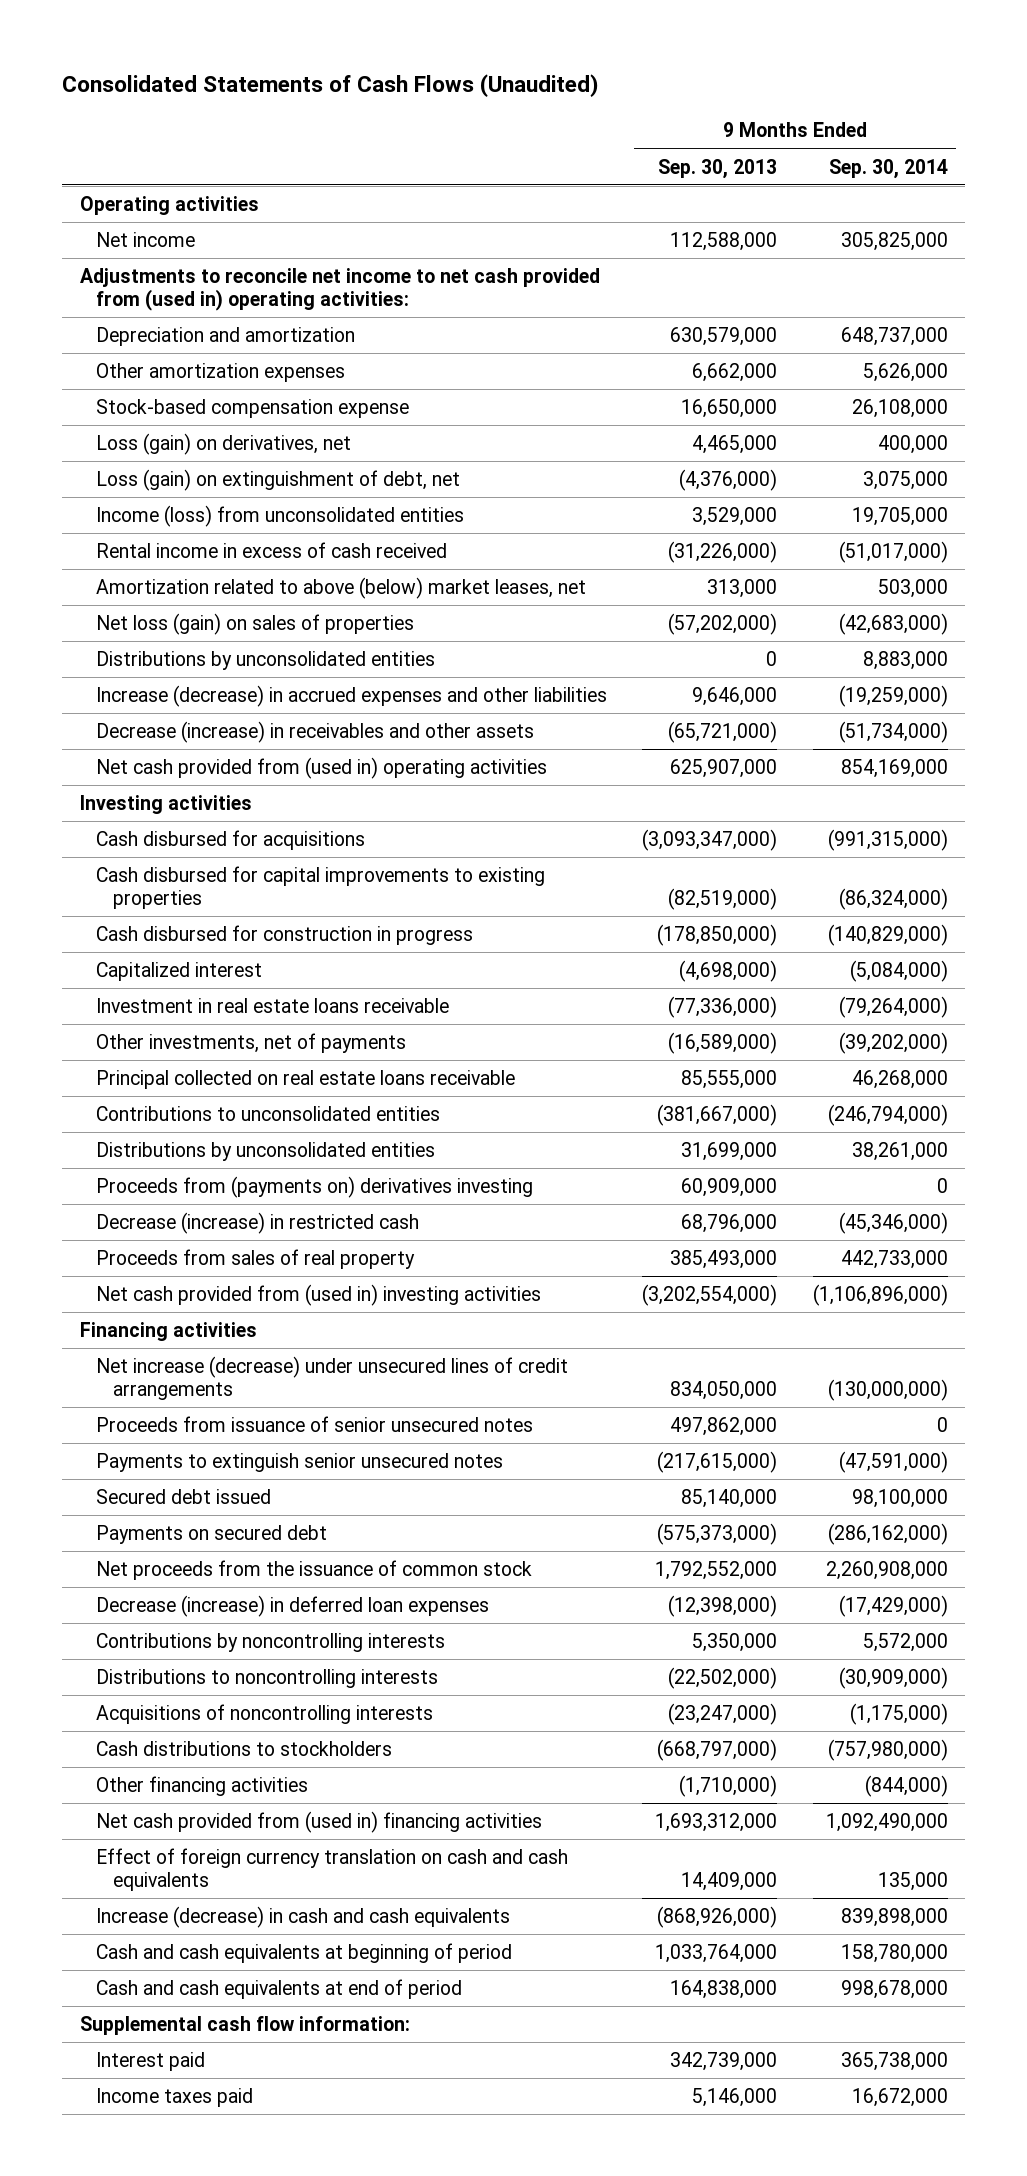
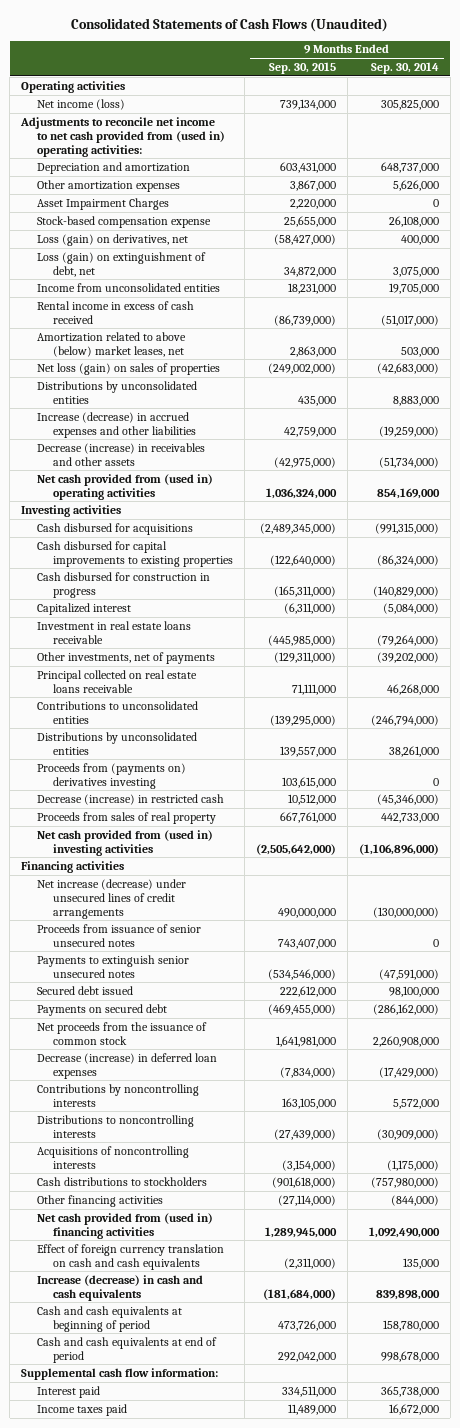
- | 9 Months Ended Sep. 30, 2013 | 9 Months Ended Sep. 30, 2014
+ | 9 Months Ended Sep. 30, 2015 | 9 Months Ended Sep. 30, 2014
- Net income | 112,588,000 | 305,825,000
+ Net income (loss) | 739,134,000 | 305,825,000
+ Asset Impairment Charges | 2,220,000 | 0
- Income (loss) from unconsolidated entities | 3,529,000 | 19,705,000
+ Income from unconsolidated entities | 18,231,000 | 19,705,000

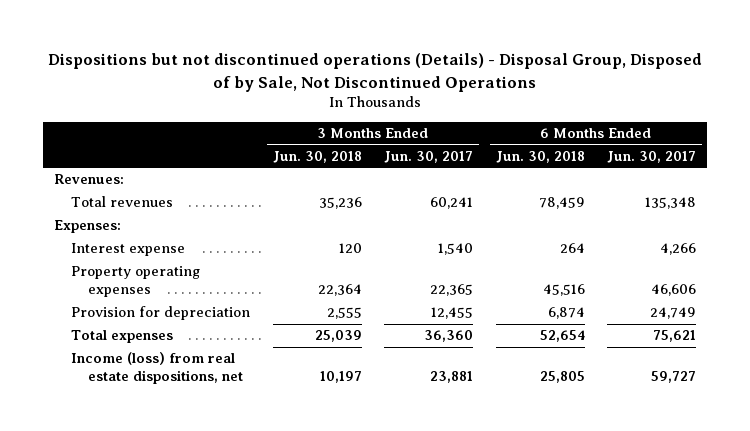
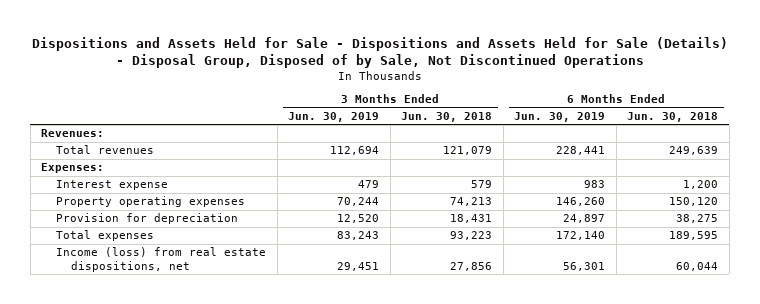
- Dispositions but not discontinued operations (Details) - Disposal Group, Disposed of by Sale, Not Discontinued Operations
+ Dispositions and Assets Held for Sale - Dispositions and Assets Held for Sale (Details) - Disposal Group, Disposed of by Sale, Not Discontinued Operations
- | 3 Months Ended Jun. 30, 2018 | 3 Months Ended Jun. 30, 2017 | 6 Months Ended Jun. 30, 2018 | 6 Months Ended Jun. 30, 2017
+ | 3 Months Ended Jun. 30, 2019 | 3 Months Ended Jun. 30, 2018 | 6 Months Ended Jun. 30, 2019 | 6 Months Ended Jun. 30, 2018
- Total revenues | 35,236 | 60,241 | 78,459 | 135,348
+ Total revenues | 112,694 | 121,079 | 228,441 | 249,639
- Interest expense | 120 | 1,540 | 264 | 4,266
- Property operating expenses | 22,364 | 22,365 | 45,516 | 46,606
- Provision for depreciation | 2,555 | 12,455 | 6,874 | 24,749
- Total expenses | 25,039 | 36,360 | 52,654 | 75,621
- Income (loss) from real estate dispositions, net | 10,197 | 23,881 | 25,805 | 59,727
+ Interest expense | 479 | 579 | 983 | 1,200
+ Property operating expenses | 70,244 | 74,213 | 146,260 | 150,120
+ Provision for depreciation | 12,520 | 18,431 | 24,897 | 38,275
+ Total expenses | 83,243 | 93,223 | 172,140 | 189,595
+ Income (loss) from real estate dispositions, net | 29,451 | 27,856 | 56,301 | 60,044

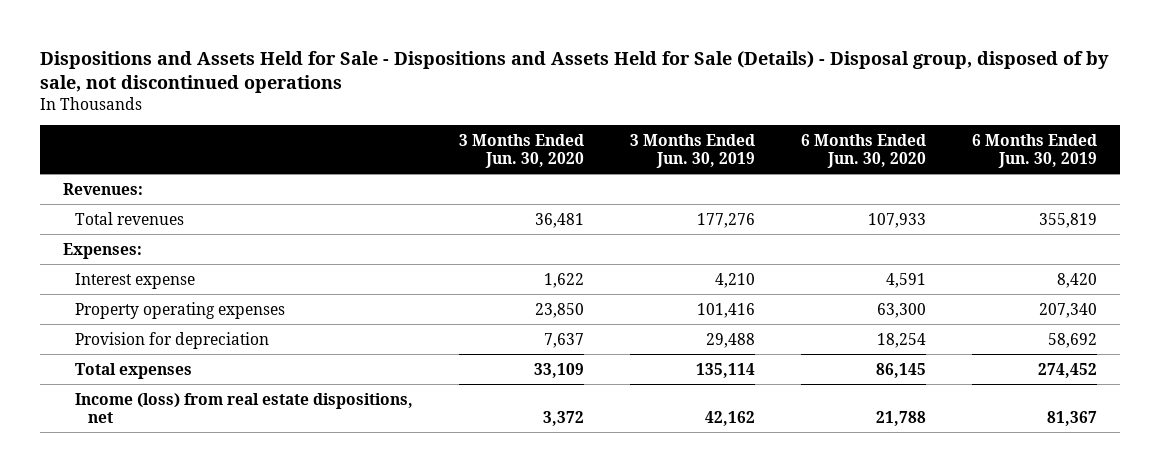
- Dispositions and Assets Held for Sale - Dispositions and Assets Held for Sale (Details) - Disposal Group, Disposed of by Sale, Not Discontinued Operations
+ Dispositions and Assets Held for Sale - Dispositions and Assets Held for Sale (Details) - Disposal group, disposed of by sale, not discontinued operations
- | 3 Months Ended Jun. 30, 2019 | 3 Months Ended Jun. 30, 2018 | 6 Months Ended Jun. 30, 2019 | 6 Months Ended Jun. 30, 2018
+ | 3 Months Ended Jun. 30, 2020 | 3 Months Ended Jun. 30, 2019 | 6 Months Ended Jun. 30, 2020 | 6 Months Ended Jun. 30, 2019
- Total revenues | 112,694 | 121,079 | 228,441 | 249,639
+ Total revenues | 36,481 | 177,276 | 107,933 | 355,819
- Interest expense | 479 | 579 | 983 | 1,200
- Property operating expenses | 70,244 | 74,213 | 146,260 | 150,120
- Provision for depreciation | 12,520 | 18,431 | 24,897 | 38,275
- Total expenses | 83,243 | 93,223 | 172,140 | 189,595
- Income (loss) from real estate dispositions, net | 29,451 | 27,856 | 56,301 | 60,044
+ Interest expense | 1,622 | 4,210 | 4,591 | 8,420
+ Property operating expenses | 23,850 | 101,416 | 63,300 | 207,340
+ Provision for depreciation | 7,637 | 29,488 | 18,254 | 58,692
+ Total expenses | 33,109 | 135,114 | 86,145 | 274,452
+ Income (loss) from real estate dispositions, net | 3,372 | 42,162 | 21,788 | 81,367

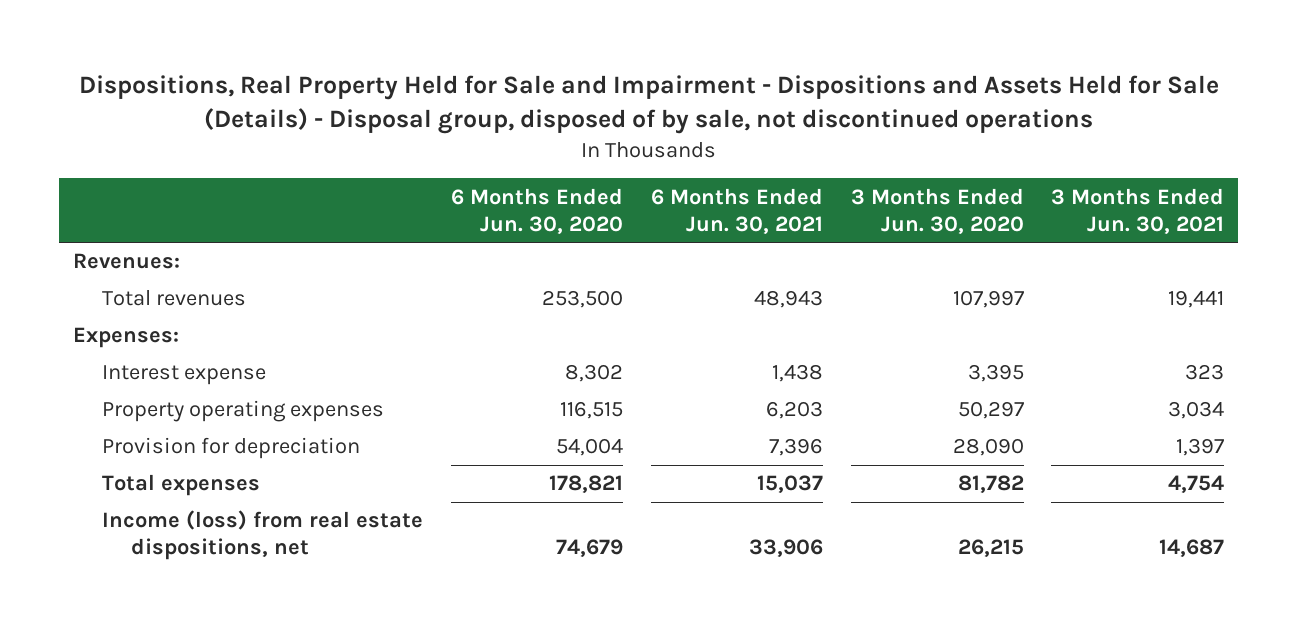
- Dispositions and Assets Held for Sale - Dispositions and Assets Held for Sale (Details) - Disposal group, disposed of by sale, not discontinued operations
+ Dispositions, Real Property Held for Sale and Impairment - Dispositions and Assets Held for Sale (Details) - Disposal group, disposed of by sale, not discontinued operations
- | 3 Months Ended Jun. 30, 2020 | 3 Months Ended Jun. 30, 2019 | 6 Months Ended Jun. 30, 2020 | 6 Months Ended Jun. 30, 2019
+ | 6 Months Ended Jun. 30, 2020 | 6 Months Ended Jun. 30, 2021 | 3 Months Ended Jun. 30, 2020 | 3 Months Ended Jun. 30, 2021
- Total revenues | 36,481 | 177,276 | 107,933 | 355,819
+ Total revenues | 253,500 | 48,943 | 107,997 | 19,441
- Interest expense | 1,622 | 4,210 | 4,591 | 8,420
- Property operating expenses | 23,850 | 101,416 | 63,300 | 207,340
- Provision for depreciation | 7,637 | 29,488 | 18,254 | 58,692
- Total expenses | 33,109 | 135,114 | 86,145 | 274,452
- Income (loss) from real estate dispositions, net | 3,372 | 42,162 | 21,788 | 81,367
+ Interest expense | 8,302 | 1,438 | 3,395 | 323
+ Property operating expenses | 116,515 | 6,203 | 50,297 | 3,034
+ Provision for depreciation | 54,004 | 7,396 | 28,090 | 1,397
+ Total expenses | 178,821 | 15,037 | 81,782 | 4,754
+ Income (loss) from real estate dispositions, net | 74,679 | 33,906 | 26,215 | 14,687

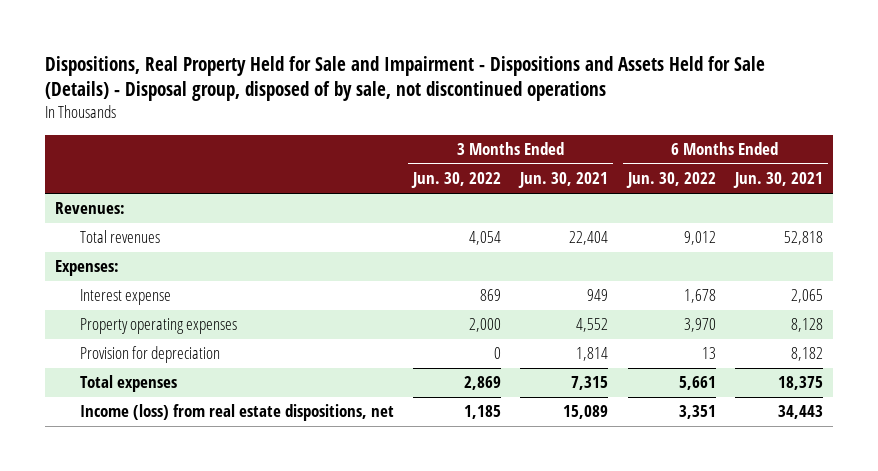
- | 6 Months Ended Jun. 30, 2020 | 6 Months Ended Jun. 30, 2021 | 3 Months Ended Jun. 30, 2020 | 3 Months Ended Jun. 30, 2021
+ | 3 Months Ended Jun. 30, 2022 | 3 Months Ended Jun. 30, 2021 | 6 Months Ended Jun. 30, 2022 | 6 Months Ended Jun. 30, 2021
- Total revenues | 253,500 | 48,943 | 107,997 | 19,441
+ Total revenues | 4,054 | 22,404 | 9,012 | 52,818
- Interest expense | 8,302 | 1,438 | 3,395 | 323
- Property operating expenses | 116,515 | 6,203 | 50,297 | 3,034
- Provision for depreciation | 54,004 | 7,396 | 28,090 | 1,397
- Total expenses | 178,821 | 15,037 | 81,782 | 4,754
- Income (loss) from real estate dispositions, net | 74,679 | 33,906 | 26,215 | 14,687
+ Interest expense | 869 | 949 | 1,678 | 2,065
+ Property operating expenses | 2,000 | 4,552 | 3,970 | 8,128
+ Provision for depreciation | 0 | 1,814 | 13 | 8,182
+ Total expenses | 2,869 | 7,315 | 5,661 | 18,375
+ Income (loss) from real estate dispositions, net | 1,185 | 15,089 | 3,351 | 34,443

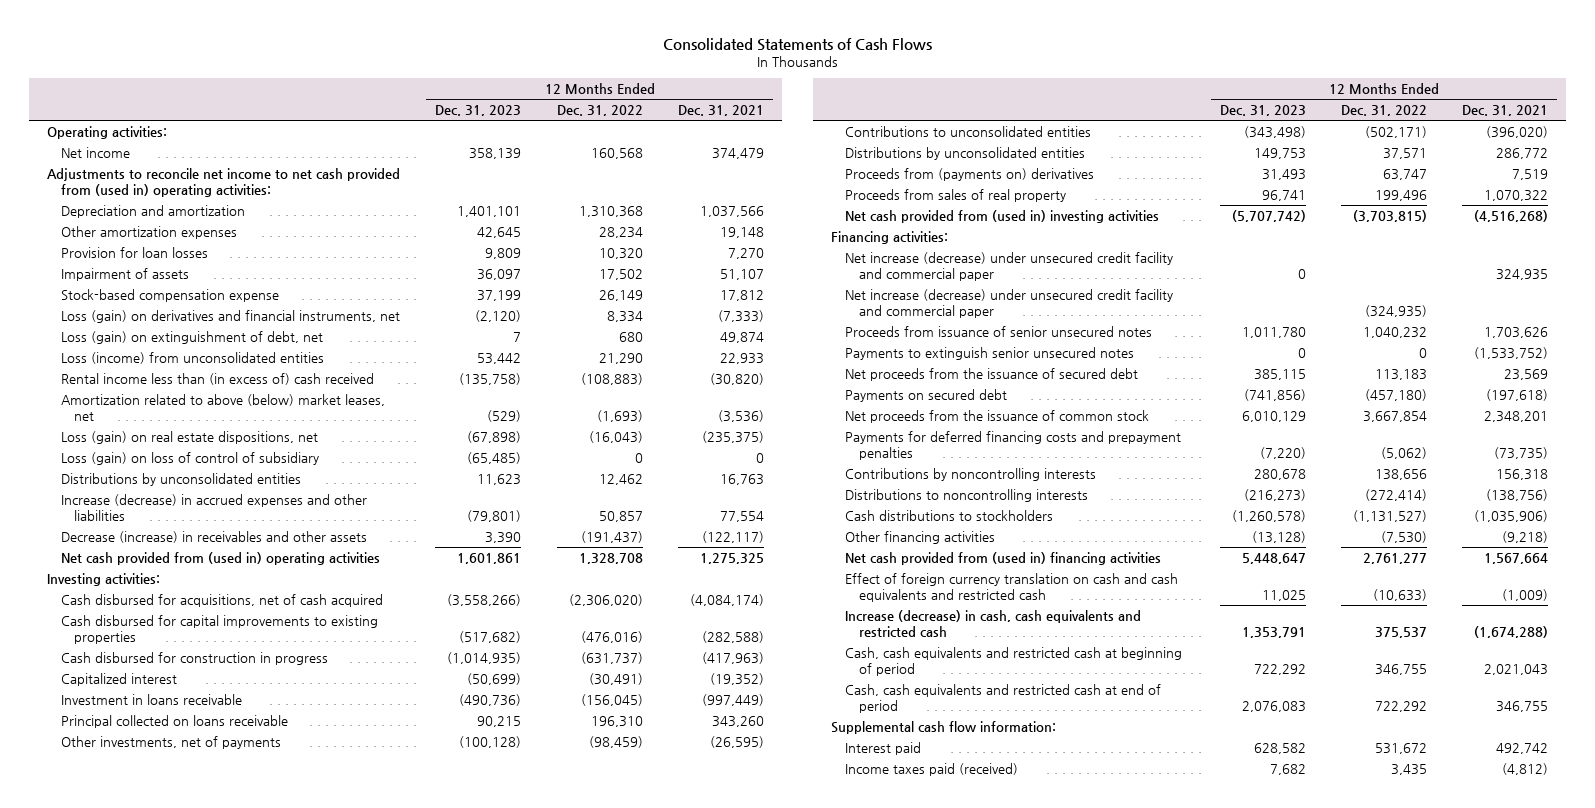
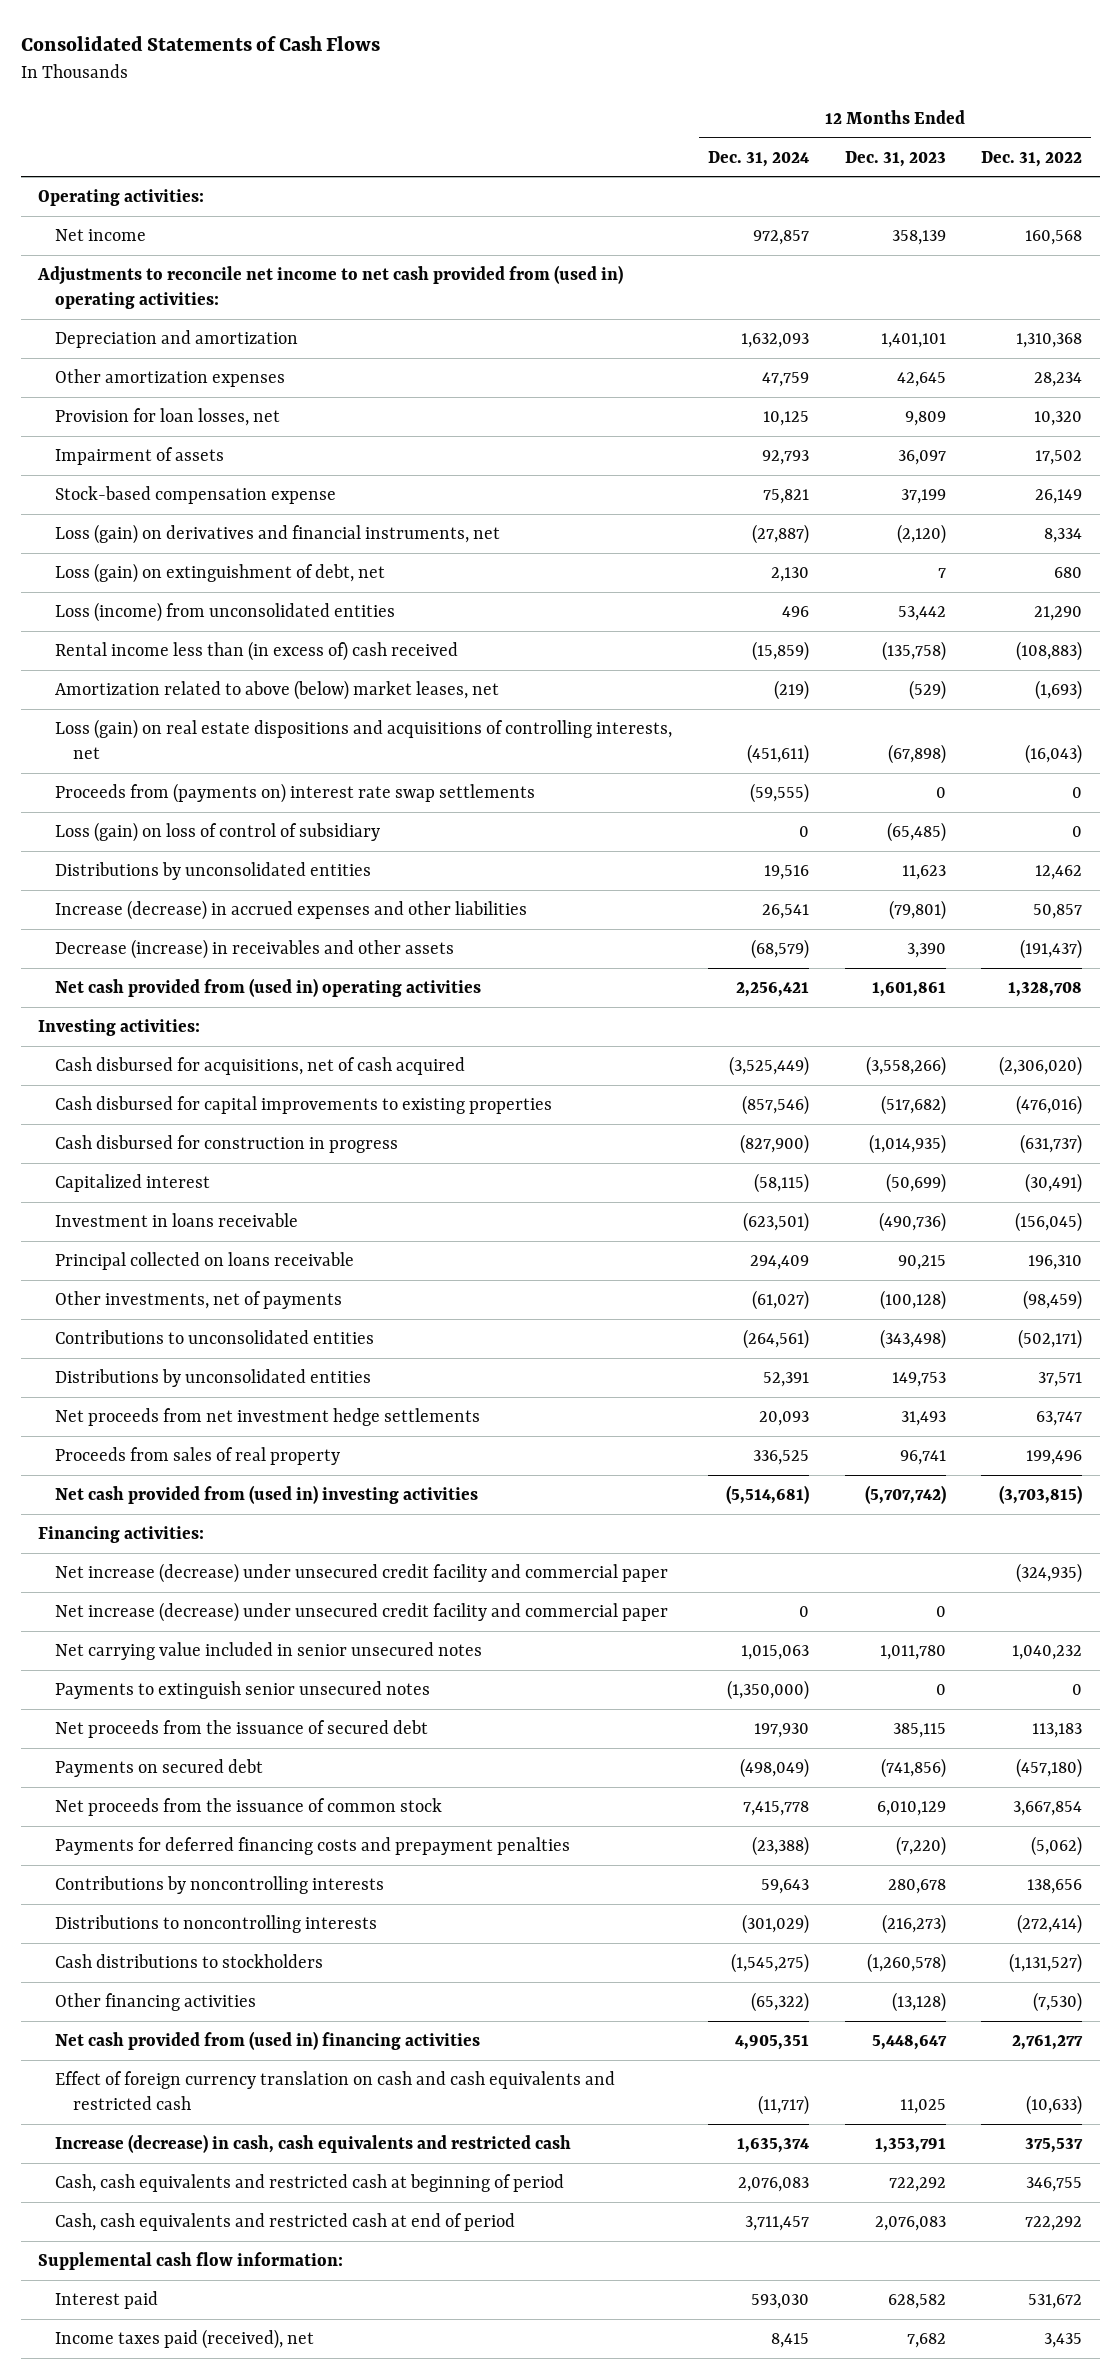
- | 12 Months Ended Dec. 31, 2023 | 12 Months Ended Dec. 31, 2022 | 12 Months Ended Dec. 31, 2021
+ | 12 Months Ended Dec. 31, 2024 | 12 Months Ended Dec. 31, 2023 | 12 Months Ended Dec. 31, 2022
- Provision for loan losses | 9,809 | 10,320 | 7,270
+ Provision for loan losses, net | 10,125 | 9,809 | 10,320
- Loss (gain) on real estate dispositions, net | (67,898) | (16,043) | (235,375)
+ Loss (gain) on real estate dispositions and acquisitions of controlling interests, net | (451,611) | (67,898) | (16,043)
+ Proceeds from (payments on) interest rate swap settlements | (59,555) | 0 | 0
- Proceeds from (payments on) derivatives | 31,493 | 63,747 | 7,519
+ Net proceeds from net investment hedge settlements | 20,093 | 31,493 | 63,747
- Proceeds from issuance of senior unsecured notes | 1,011,780 | 1,040,232 | 1,703,626
moved down: Net increase (decrease) under unsecured credit facility and commercial paper | 0 | 0 |
+ Net carrying value included in senior unsecured notes | 1,015,063 | 1,011,780 | 1,040,232
- Income taxes paid (received) | 7,682 | 3,435 | (4,812)
+ Income taxes paid (received), net | 8,415 | 7,682 | 3,435

